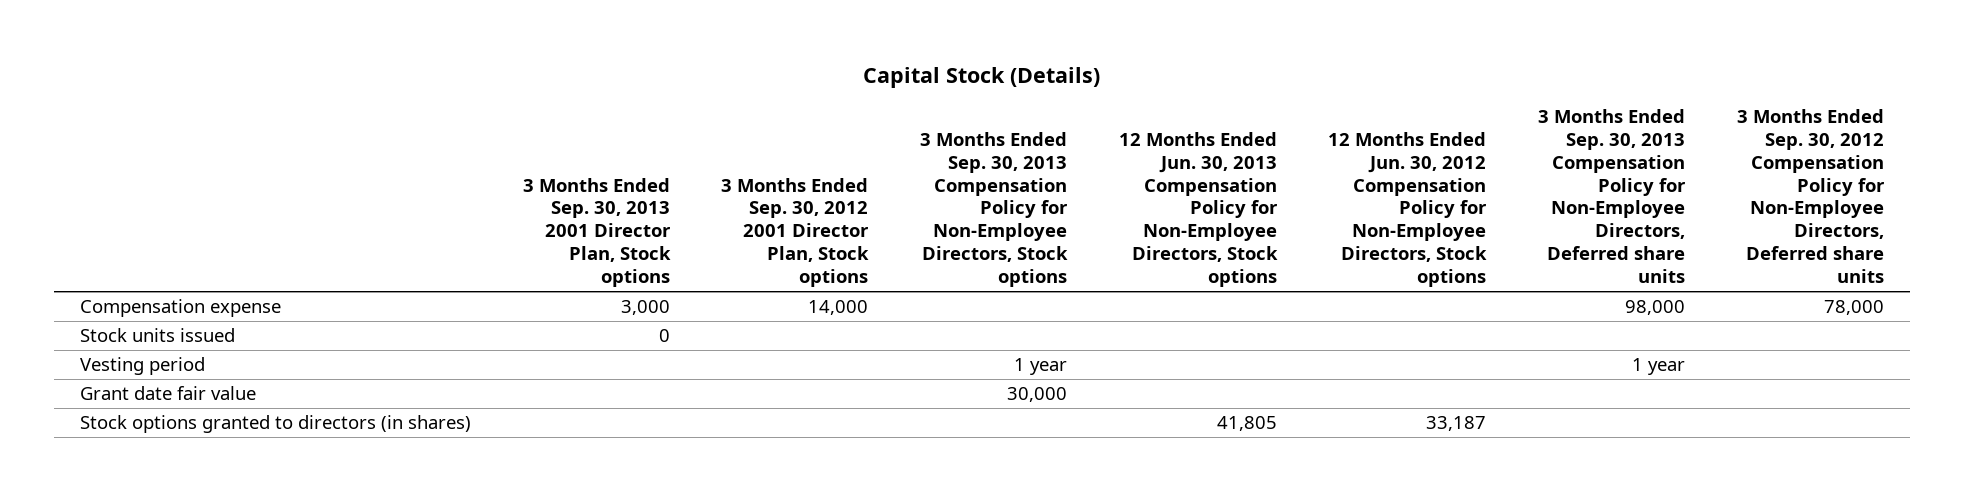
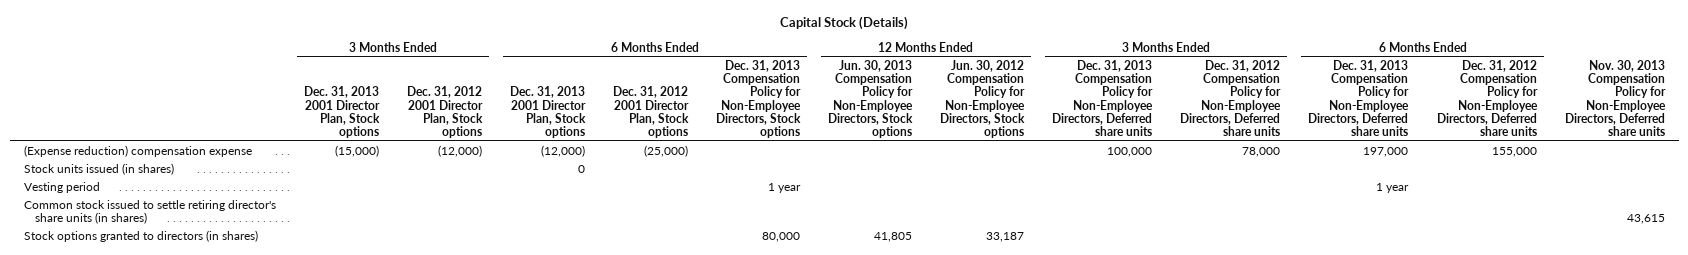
- | 3 Months Ended Sep. 30, 2013 2001 Director Plan, Stock options | 3 Months Ended Sep. 30, 2012 2001 Director Plan, Stock options | 3 Months Ended Sep. 30, 2013 Compensation Policy for Non-Employee Directors, Stock options | 12 Months Ended Jun. 30, 2013 Compensation Policy for Non-Employee Directors, Stock options | 12 Months Ended Jun. 30, 2012 Compensation Policy for Non-Employee Directors, Stock options | 3 Months Ended Sep. 30, 2013 Compensation Policy for Non-Employee Directors, Deferred share units | 3 Months Ended Sep. 30, 2012 Compensation Policy for Non-Employee Directors, Deferred share units
+ | 3 Months Ended Dec. 31, 2013 2001 Director Plan, Stock options | 3 Months Ended Dec. 31, 2012 2001 Director Plan, Stock options | 6 Months Ended Dec. 31, 2013 2001 Director Plan, Stock options | 6 Months Ended Dec. 31, 2012 2001 Director Plan, Stock options | 6 Months Ended Dec. 31, 2013 Compensation Policy for Non-Employee Directors, Stock options | 12 Months Ended Jun. 30, 2013 Compensation Policy for Non-Employee Directors, Stock options | 12 Months Ended Jun. 30, 2012 Compensation Policy for Non-Employee Directors, Stock options | 3 Months Ended Dec. 31, 2013 Compensation Policy for Non-Employee Directors, Deferred share units | 3 Months Ended Dec. 31, 2012 Compensation Policy for Non-Employee Directors, Deferred share units | 6 Months Ended Dec. 31, 2013 Compensation Policy for Non-Employee Directors, Deferred share units | 6 Months Ended Dec. 31, 2012 Compensation Policy for Non-Employee Directors, Deferred share units | Nov. 30, 2013 Compensation Policy for Non-Employee Directors, Deferred share units
- Compensation expense | 3,000 | 14,000 | | | | 98,000 | 78,000
- Stock units issued | 0 | | | | | |
+ (Expense reduction) compensation expense | (15,000) | (12,000) | (12,000) | (25,000) | | | | 100,000 | 78,000 | 197,000 | 155,000 |
+ Stock units issued (in shares) | | | 0 | | | | | | | | |
- Grant date fair value | | | 30,000 | | | |
+ Common stock issued to settle retiring director's share units (in shares) | | | | | | | | | | | | 43,615

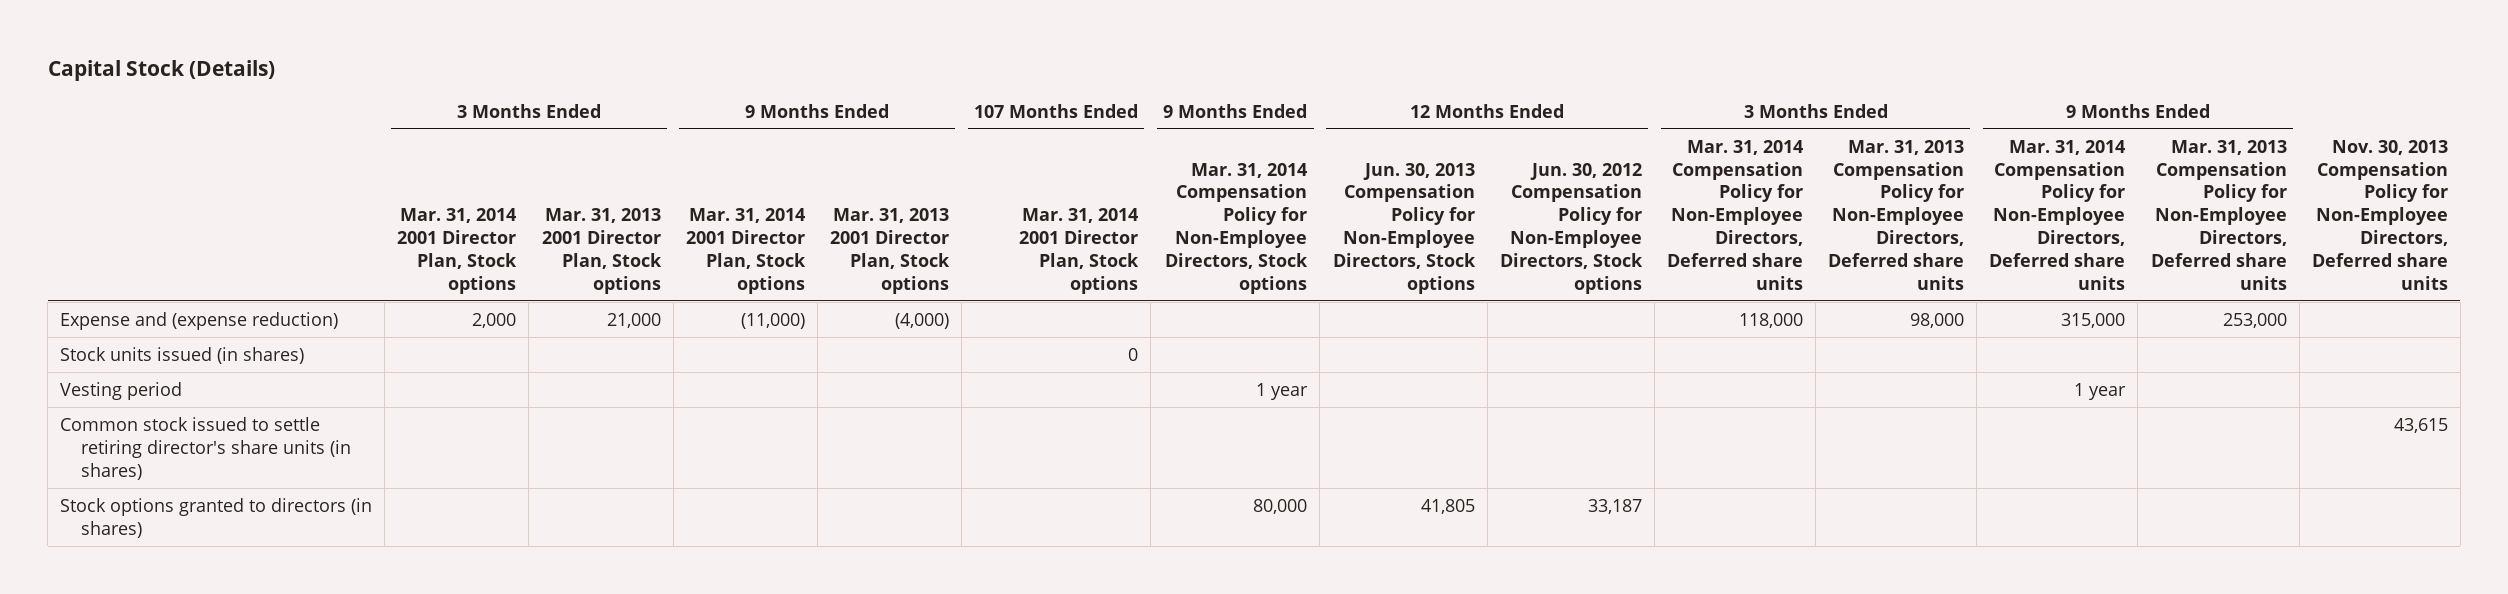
- | 3 Months Ended Dec. 31, 2013 2001 Director Plan, Stock options | 3 Months Ended Dec. 31, 2012 2001 Director Plan, Stock options | 6 Months Ended Dec. 31, 2013 2001 Director Plan, Stock options | 6 Months Ended Dec. 31, 2012 2001 Director Plan, Stock options | 6 Months Ended Dec. 31, 2013 Compensation Policy for Non-Employee Directors, Stock options | 12 Months Ended Jun. 30, 2013 Compensation Policy for Non-Employee Directors, Stock options | 12 Months Ended Jun. 30, 2012 Compensation Policy for Non-Employee Directors, Stock options | 3 Months Ended Dec. 31, 2013 Compensation Policy for Non-Employee Directors, Deferred share units | 3 Months Ended Dec. 31, 2012 Compensation Policy for Non-Employee Directors, Deferred share units | 6 Months Ended Dec. 31, 2013 Compensation Policy for Non-Employee Directors, Deferred share units | 6 Months Ended Dec. 31, 2012 Compensation Policy for Non-Employee Directors, Deferred share units | Nov. 30, 2013 Compensation Policy for Non-Employee Directors, Deferred share units
+ | 3 Months Ended Mar. 31, 2014 2001 Director Plan, Stock options | 3 Months Ended Mar. 31, 2013 2001 Director Plan, Stock options | 9 Months Ended Mar. 31, 2014 2001 Director Plan, Stock options | 9 Months Ended Mar. 31, 2013 2001 Director Plan, Stock options | 107 Months Ended Mar. 31, 2014 2001 Director Plan, Stock options | 9 Months Ended Mar. 31, 2014 Compensation Policy for Non-Employee Directors, Stock options | 12 Months Ended Jun. 30, 2013 Compensation Policy for Non-Employee Directors, Stock options | 12 Months Ended Jun. 30, 2012 Compensation Policy for Non-Employee Directors, Stock options | 3 Months Ended Mar. 31, 2014 Compensation Policy for Non-Employee Directors, Deferred share units | 3 Months Ended Mar. 31, 2013 Compensation Policy for Non-Employee Directors, Deferred share units | 9 Months Ended Mar. 31, 2014 Compensation Policy for Non-Employee Directors, Deferred share units | 9 Months Ended Mar. 31, 2013 Compensation Policy for Non-Employee Directors, Deferred share units | Nov. 30, 2013 Compensation Policy for Non-Employee Directors, Deferred share units
- (Expense reduction) compensation expense | (15,000) | (12,000) | (12,000) | (25,000) | | | | 100,000 | 78,000 | 197,000 | 155,000 |
+ Expense and (expense reduction) | 2,000 | 21,000 | (11,000) | (4,000) | | | | | 118,000 | 98,000 | 315,000 | 253,000 |

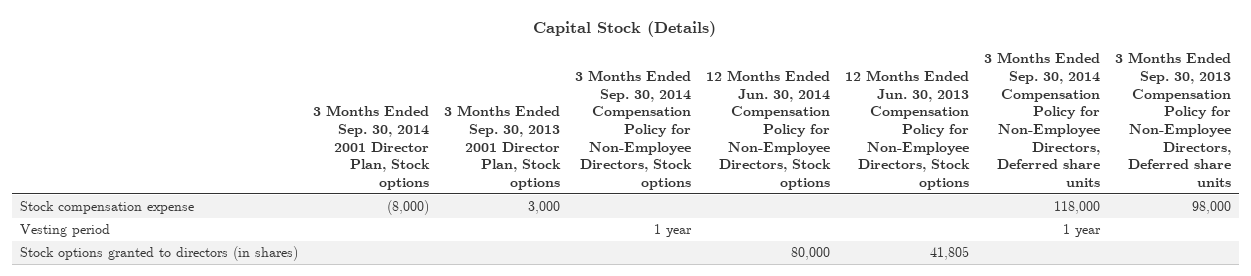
- | 3 Months Ended Mar. 31, 2014 2001 Director Plan, Stock options | 3 Months Ended Mar. 31, 2013 2001 Director Plan, Stock options | 9 Months Ended Mar. 31, 2014 2001 Director Plan, Stock options | 9 Months Ended Mar. 31, 2013 2001 Director Plan, Stock options | 107 Months Ended Mar. 31, 2014 2001 Director Plan, Stock options | 9 Months Ended Mar. 31, 2014 Compensation Policy for Non-Employee Directors, Stock options | 12 Months Ended Jun. 30, 2013 Compensation Policy for Non-Employee Directors, Stock options | 12 Months Ended Jun. 30, 2012 Compensation Policy for Non-Employee Directors, Stock options | 3 Months Ended Mar. 31, 2014 Compensation Policy for Non-Employee Directors, Deferred share units | 3 Months Ended Mar. 31, 2013 Compensation Policy for Non-Employee Directors, Deferred share units | 9 Months Ended Mar. 31, 2014 Compensation Policy for Non-Employee Directors, Deferred share units | 9 Months Ended Mar. 31, 2013 Compensation Policy for Non-Employee Directors, Deferred share units | Nov. 30, 2013 Compensation Policy for Non-Employee Directors, Deferred share units
+ | 3 Months Ended Sep. 30, 2014 2001 Director Plan, Stock options | 3 Months Ended Sep. 30, 2013 2001 Director Plan, Stock options | 3 Months Ended Sep. 30, 2014 Compensation Policy for Non-Employee Directors, Stock options | 12 Months Ended Jun. 30, 2014 Compensation Policy for Non-Employee Directors, Stock options | 12 Months Ended Jun. 30, 2013 Compensation Policy for Non-Employee Directors, Stock options | 3 Months Ended Sep. 30, 2014 Compensation Policy for Non-Employee Directors, Deferred share units | 3 Months Ended Sep. 30, 2013 Compensation Policy for Non-Employee Directors, Deferred share units
- Expense and (expense reduction) | 2,000 | 21,000 | (11,000) | (4,000) | | | | | 118,000 | 98,000 | 315,000 | 253,000 |
- Stock units issued (in shares) | | | | | 0 | | | | | | | |
+ Stock compensation expense | (8,000) | 3,000 | | | | 118,000 | 98,000
- Common stock issued to settle retiring director's share units (in shares) | | | | | | | | | | | | | 43,615

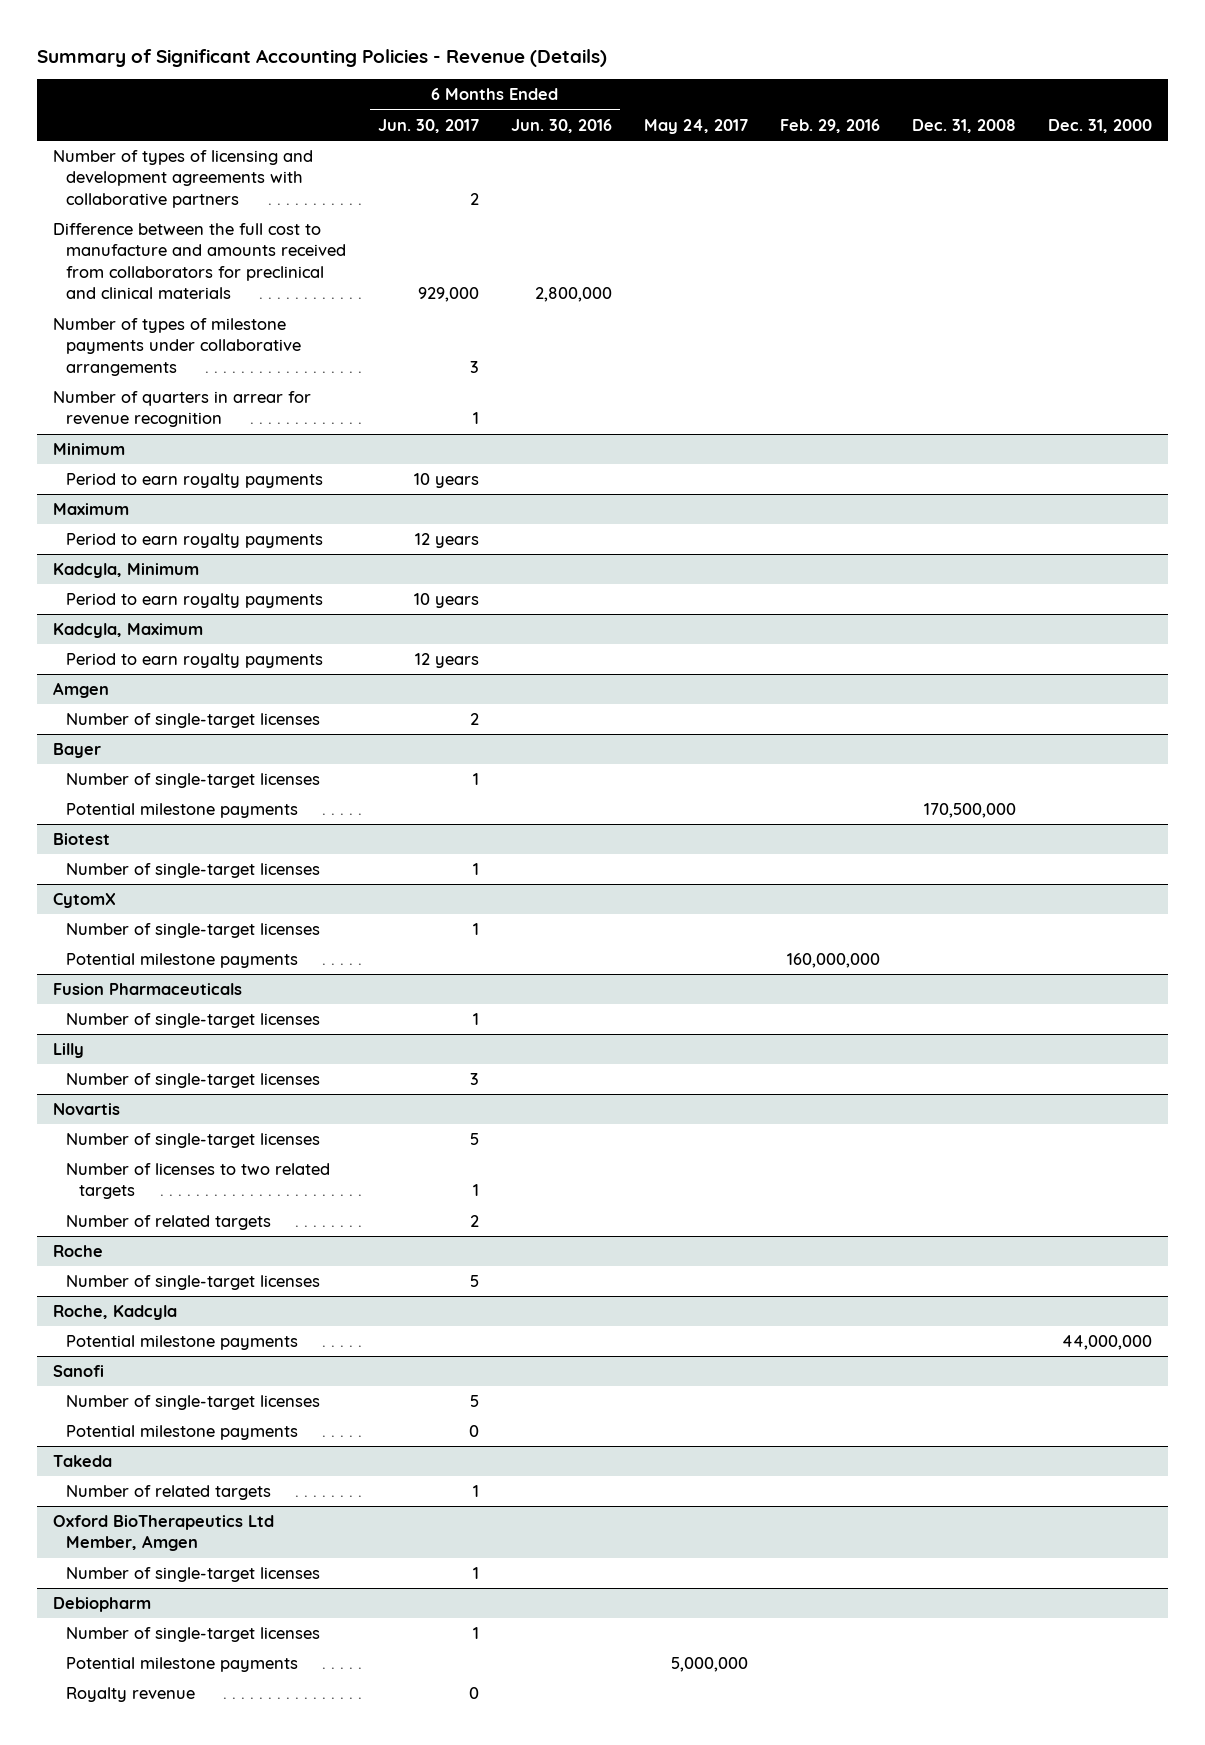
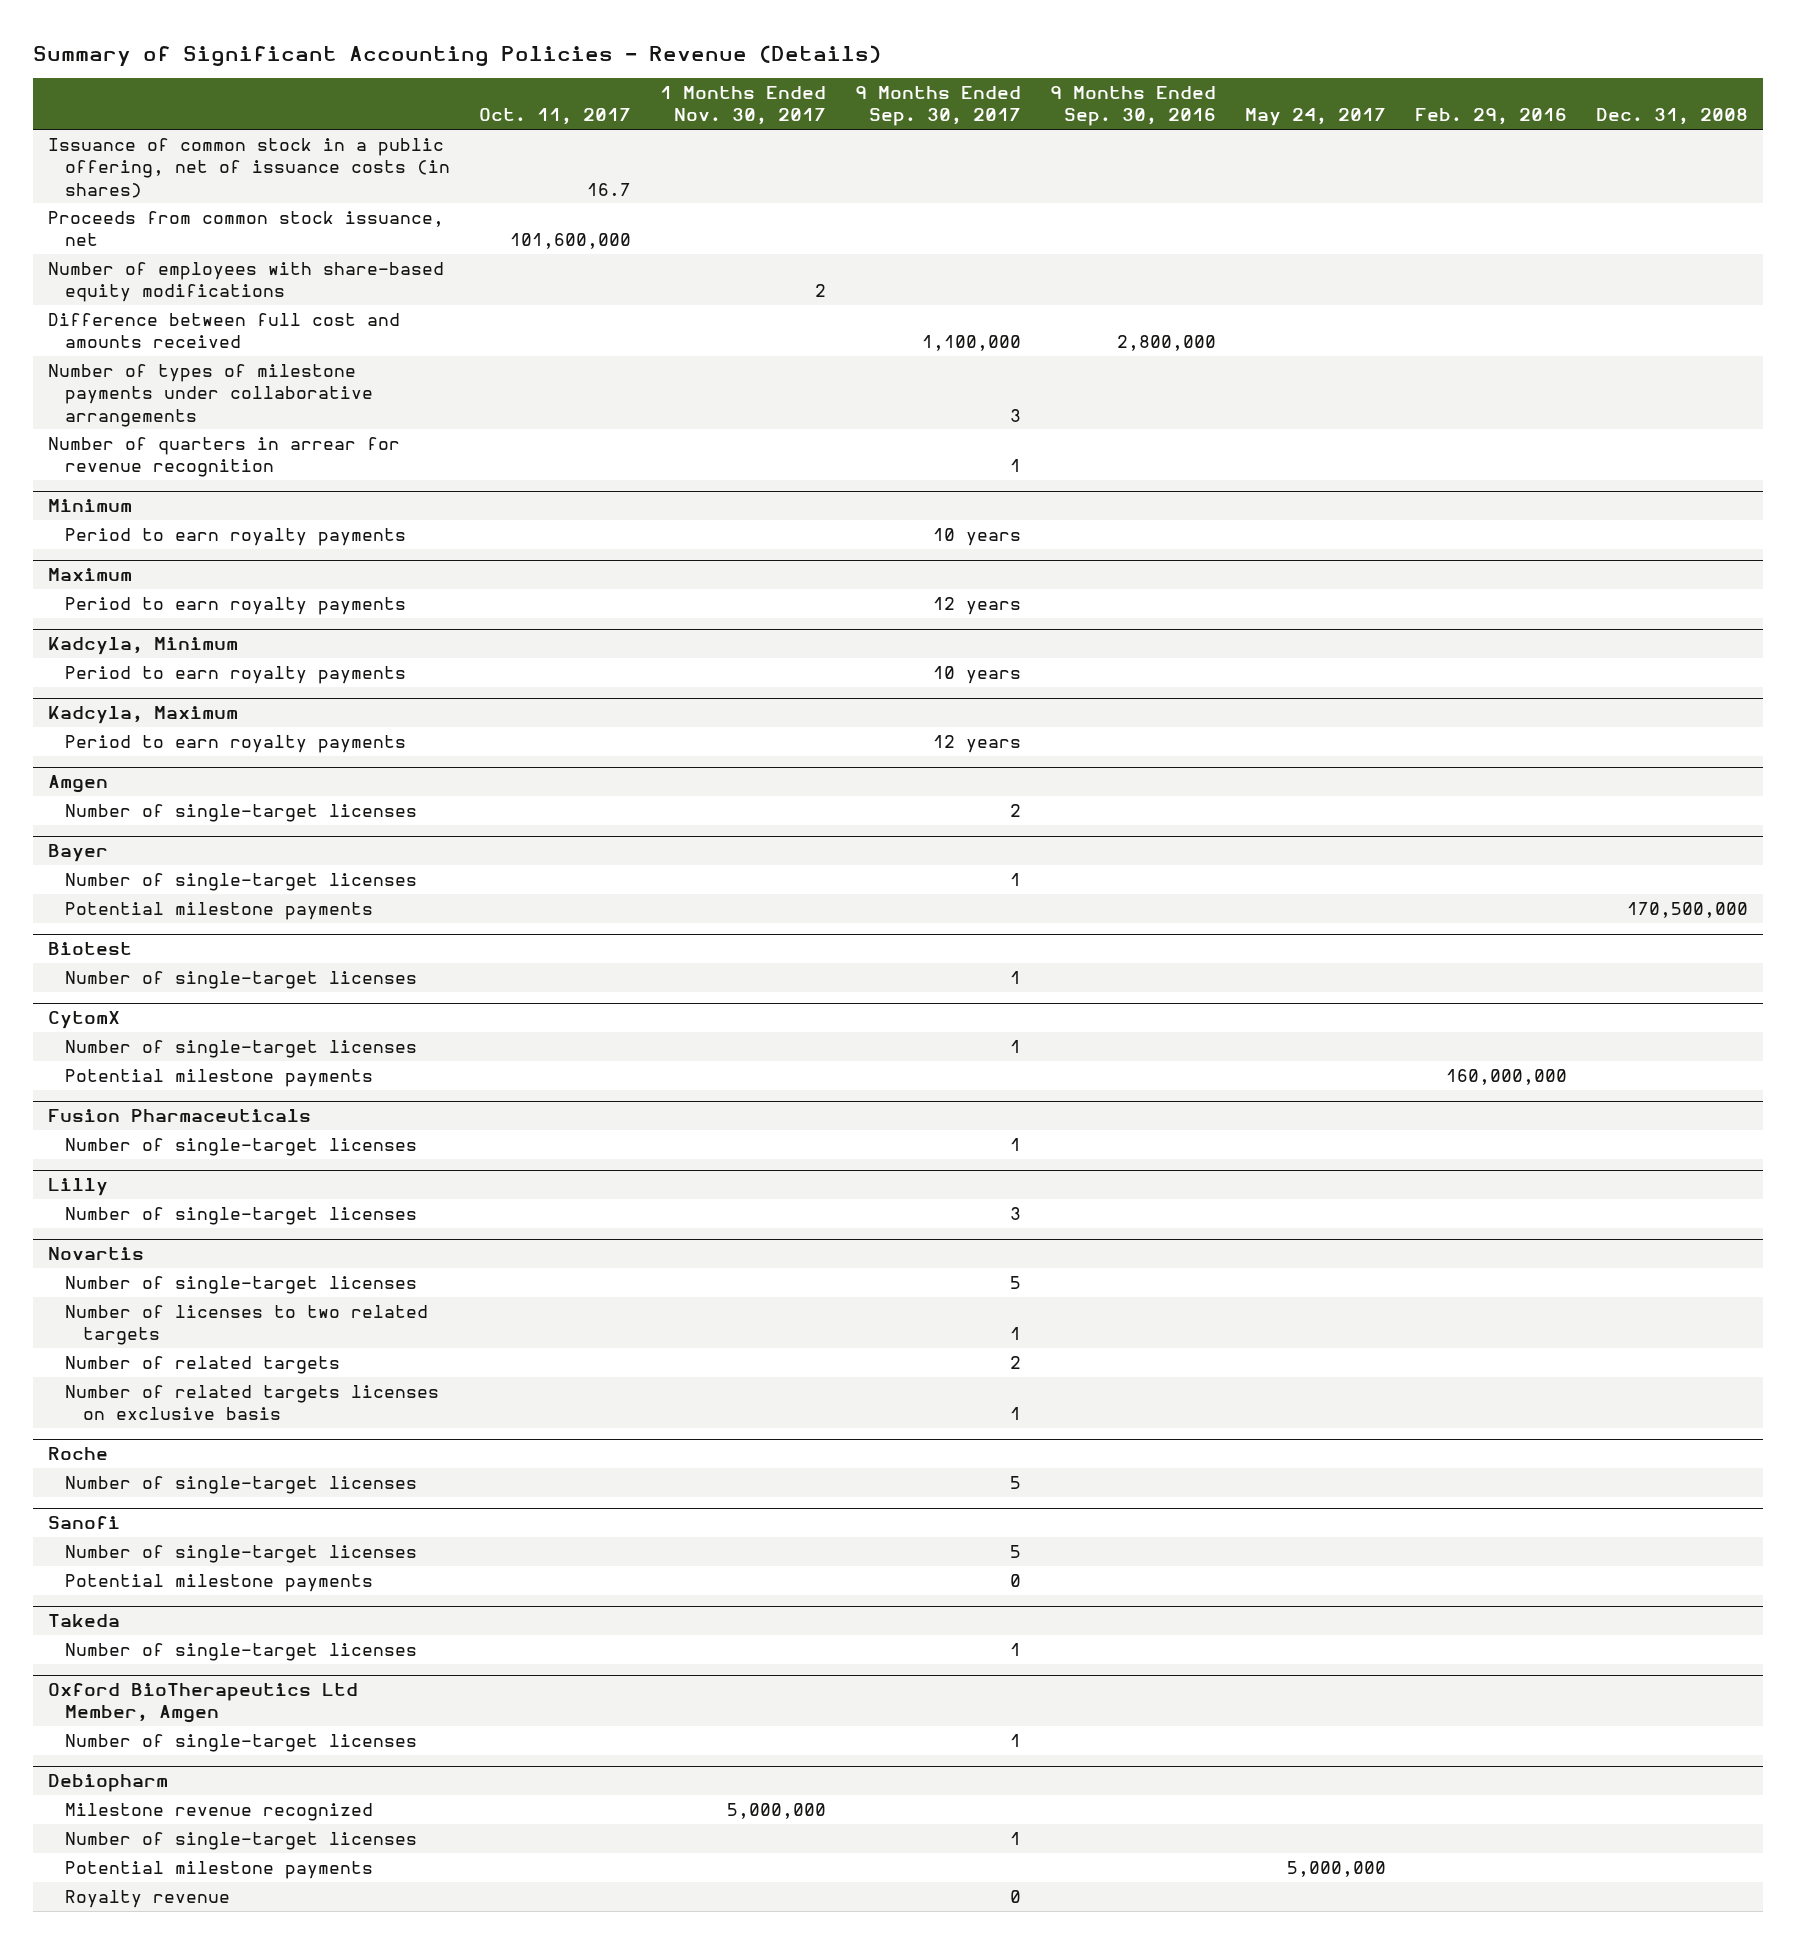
- | 6 Months Ended Jun. 30, 2017 | 6 Months Ended Jun. 30, 2016 | May 24, 2017 | Feb. 29, 2016 | Dec. 31, 2008 | Dec. 31, 2000
+ | Oct. 11, 2017 | 1 Months Ended Nov. 30, 2017 | 9 Months Ended Sep. 30, 2017 | 9 Months Ended Sep. 30, 2016 | May 24, 2017 | Feb. 29, 2016 | Dec. 31, 2008
- Number of types of licensing and development agreements with collaborative partners | 2 | | | | |
- Difference between the full cost to manufacture and amounts received from collaborators for preclinical and clinical materials | 929,000 | 2,800,000 | | | |
+ Issuance of common stock in a public offering, net of issuance costs (in shares) | 16.7 | | | | | |
+ Proceeds from common stock issuance, net | 101,600,000 | | | | | |
+ Number of employees with share-based equity modifications | | 2 | | | | |
+ Difference between full cost and amounts received | | | 1,100,000 | 2,800,000 | | |
@ Novartis
+ Number of related targets licenses on exclusive basis | | | 1 | | | |
- Roche, Kadcyla
- Potential milestone payments | | | | | | 44,000,000
@ Takeda
- Number of related targets | 1 | | | | |
+ Number of single-target licenses | | | 1 | | | |
@ Debiopharm
+ Milestone revenue recognized | | 5,000,000 | | | | |

